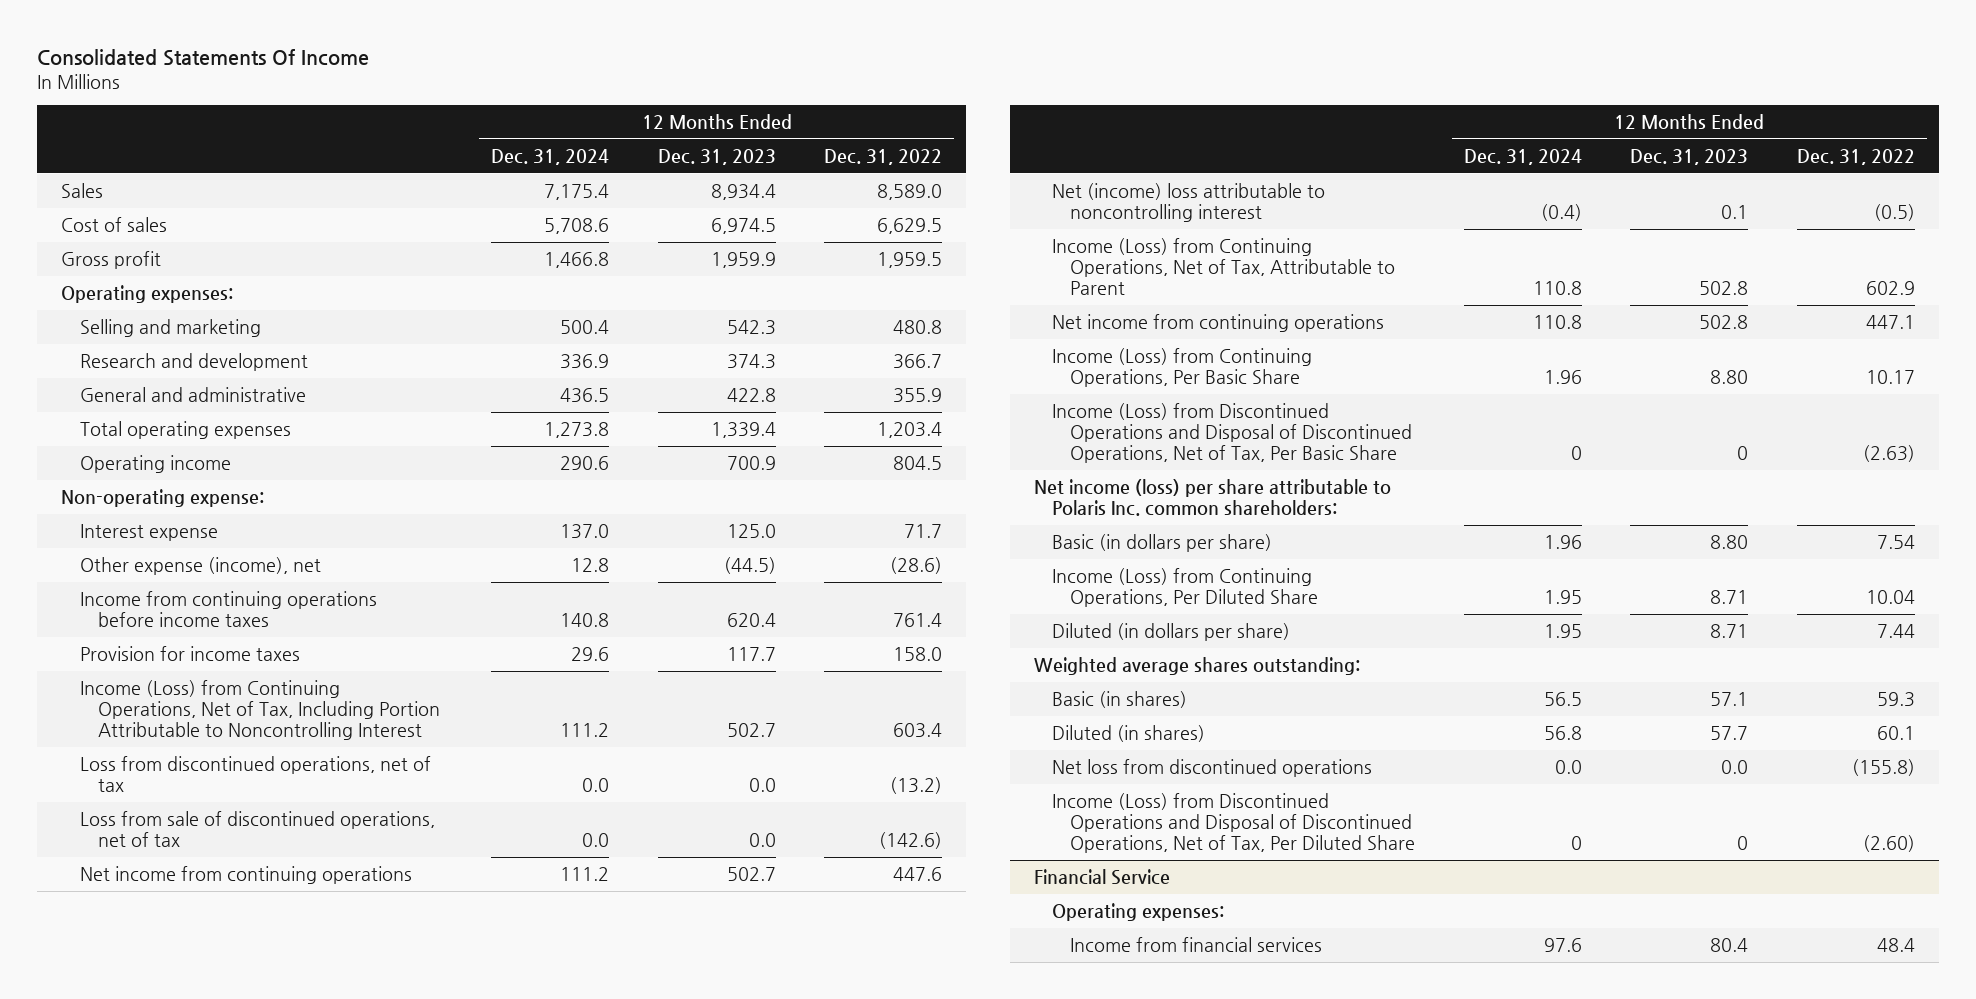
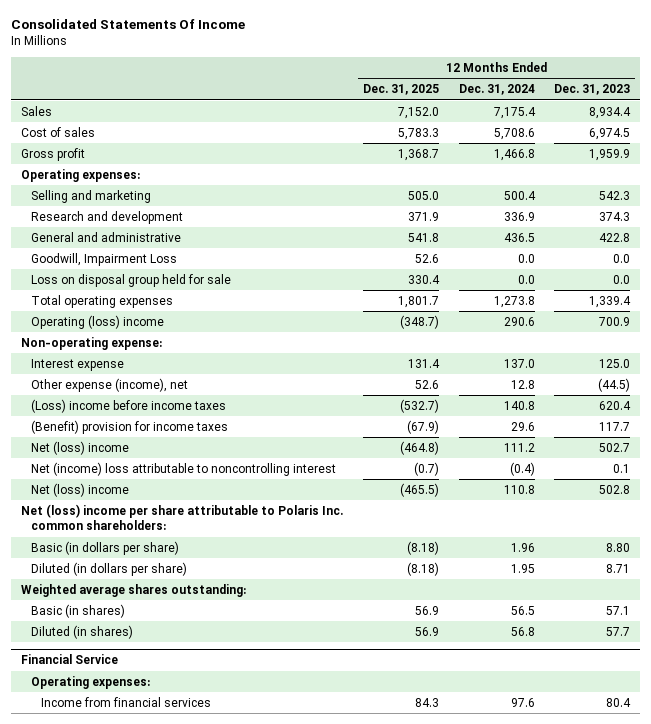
- | 12 Months Ended Dec. 31, 2024 | 12 Months Ended Dec. 31, 2023 | 12 Months Ended Dec. 31, 2022
+ | 12 Months Ended Dec. 31, 2025 | 12 Months Ended Dec. 31, 2024 | 12 Months Ended Dec. 31, 2023
+ Goodwill, Impairment Loss | 52.6 | 0.0 | 0.0
+ Loss on disposal group held for sale | 330.4 | 0.0 | 0.0
- Operating income | 290.6 | 700.9 | 804.5
+ Operating (loss) income | (348.7) | 290.6 | 700.9
- Income from continuing operations before income taxes | 140.8 | 620.4 | 761.4
- Provision for income taxes | 29.6 | 117.7 | 158.0
- Income (Loss) from Continuing Operations, Net of Tax, Including Portion Attributable to Noncontrolling Interest | 111.2 | 502.7 | 603.4
- Loss from discontinued operations, net of tax | 0.0 | 0.0 | (13.2)
- Loss from sale of discontinued operations, net of tax | 0.0 | 0.0 | (142.6)
- Net income from continuing operations | 111.2 | 502.7 | 447.6
+ (Loss) income before income taxes | (532.7) | 140.8 | 620.4
+ (Benefit) provision for income taxes | (67.9) | 29.6 | 117.7
+ Net (loss) income | (464.8) | 111.2 | 502.7
- Income (Loss) from Continuing Operations, Net of Tax, Attributable to Parent | 110.8 | 502.8 | 602.9
- Net income from continuing operations | 110.8 | 502.8 | 447.1
- Income (Loss) from Continuing Operations, Per Basic Share | 1.96 | 8.80 | 10.17
- Income (Loss) from Discontinued Operations and Disposal of Discontinued Operations, Net of Tax, Per Basic Share | 0 | 0 | (2.63)
- Net income (loss) per share attributable to Polaris Inc. common shareholders:
+ Net (loss) income | (465.5) | 110.8 | 502.8
+ Net (loss) income per share attributable to Polaris Inc. common shareholders:
- Income (Loss) from Continuing Operations, Per Diluted Share | 1.95 | 8.71 | 10.04
- Net loss from discontinued operations | 0.0 | 0.0 | (155.8)
- Income (Loss) from Discontinued Operations and Disposal of Discontinued Operations, Net of Tax, Per Diluted Share | 0 | 0 | (2.60)

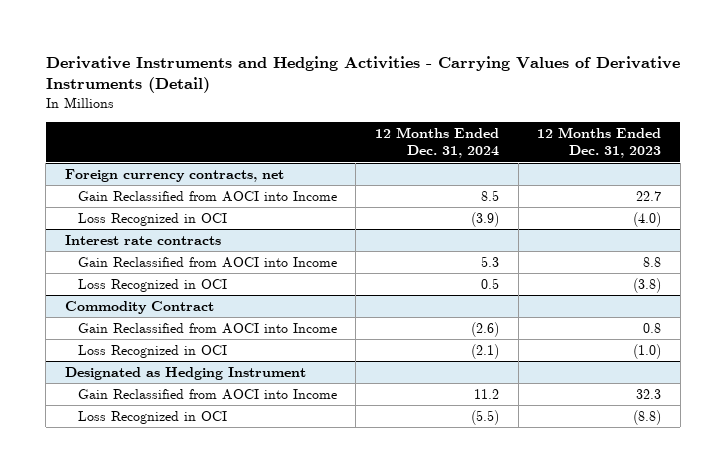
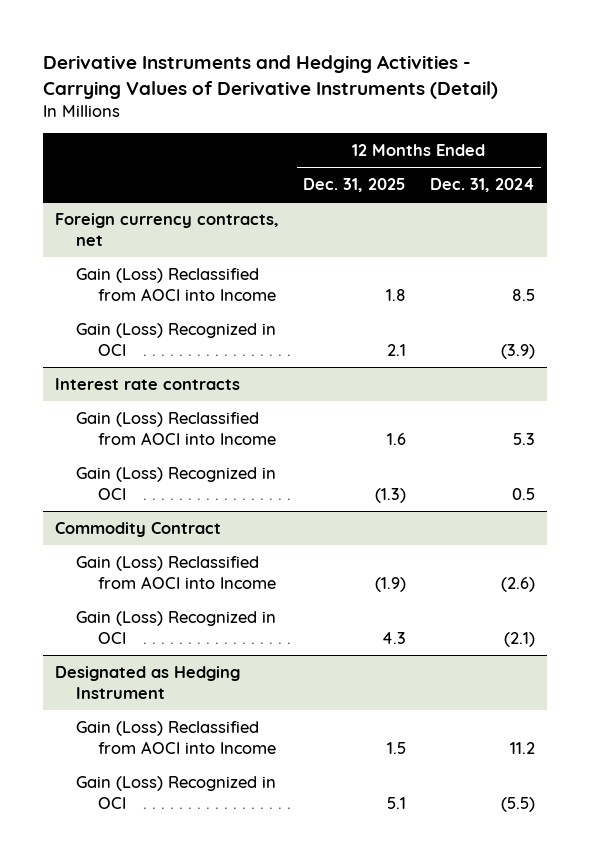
- | 12 Months Ended Dec. 31, 2024 | 12 Months Ended Dec. 31, 2023
+ | 12 Months Ended Dec. 31, 2025 | 12 Months Ended Dec. 31, 2024
@ Foreign currency contracts, net
- Gain Reclassified from AOCI into Income | 8.5 | 22.7
- Loss Recognized in OCI | (3.9) | (4.0)
+ Gain (Loss) Reclassified from AOCI into Income | 1.8 | 8.5
+ Gain (Loss) Recognized in OCI | 2.1 | (3.9)
@ Interest rate contracts
- Gain Reclassified from AOCI into Income | 5.3 | 8.8
- Loss Recognized in OCI | 0.5 | (3.8)
+ Gain (Loss) Reclassified from AOCI into Income | 1.6 | 5.3
+ Gain (Loss) Recognized in OCI | (1.3) | 0.5
@ Commodity Contract
- Gain Reclassified from AOCI into Income | (2.6) | 0.8
- Loss Recognized in OCI | (2.1) | (1.0)
+ Gain (Loss) Reclassified from AOCI into Income | (1.9) | (2.6)
+ Gain (Loss) Recognized in OCI | 4.3 | (2.1)
@ Designated as Hedging Instrument
- Gain Reclassified from AOCI into Income | 11.2 | 32.3
- Loss Recognized in OCI | (5.5) | (8.8)
+ Gain (Loss) Reclassified from AOCI into Income | 1.5 | 11.2
+ Gain (Loss) Recognized in OCI | 5.1 | (5.5)

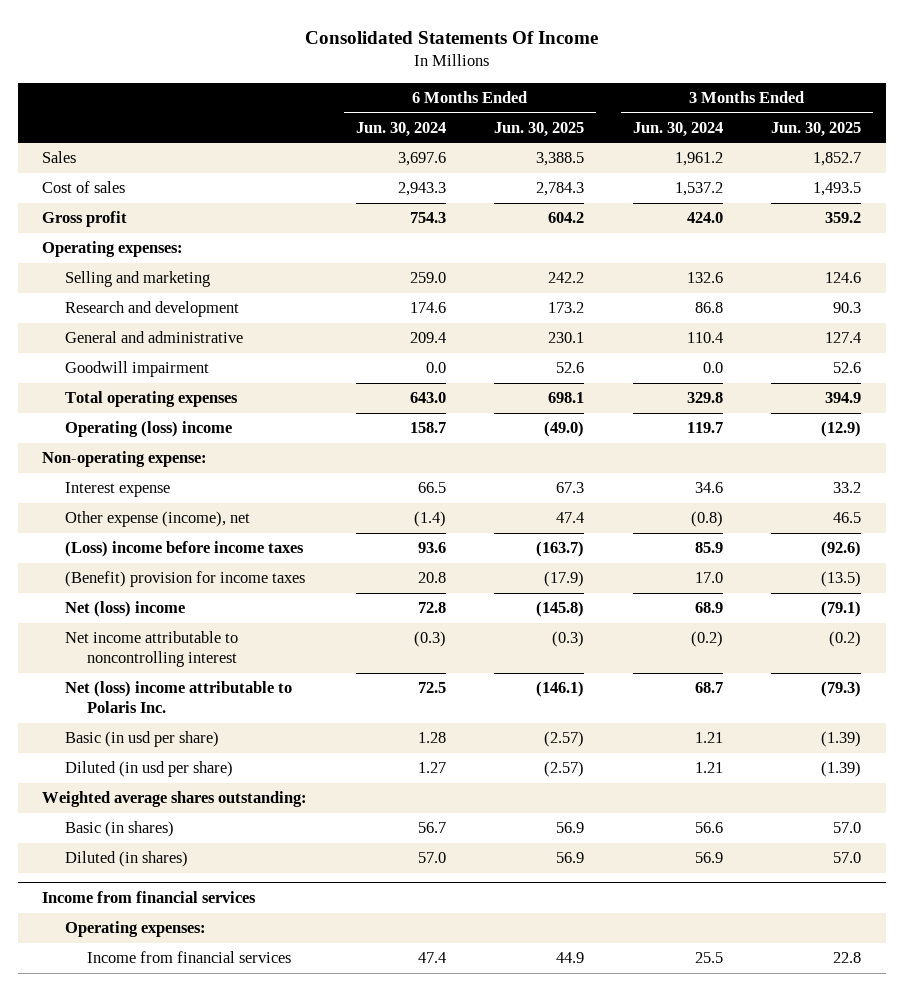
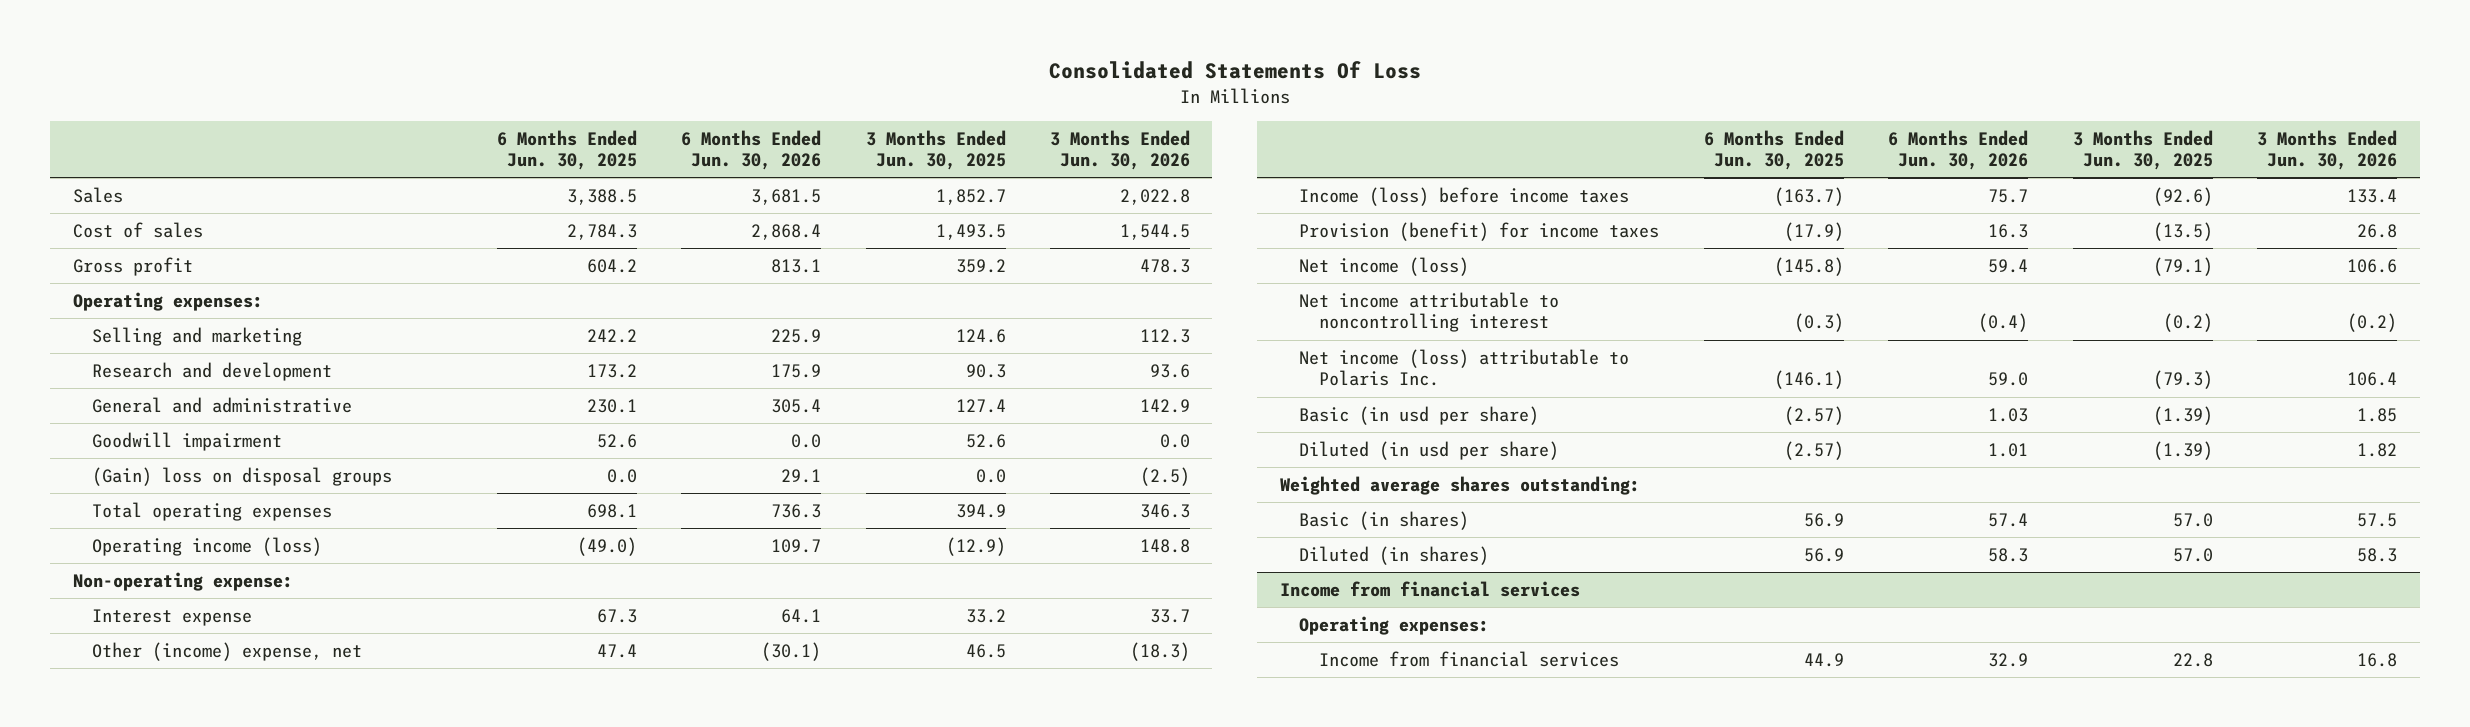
- Consolidated Statements Of Income
+ Consolidated Statements Of Loss
- | 6 Months Ended Jun. 30, 2024 | 6 Months Ended Jun. 30, 2025 | 3 Months Ended Jun. 30, 2024 | 3 Months Ended Jun. 30, 2025
+ | 6 Months Ended Jun. 30, 2025 | 6 Months Ended Jun. 30, 2026 | 3 Months Ended Jun. 30, 2025 | 3 Months Ended Jun. 30, 2026
+ (Gain) loss on disposal groups | 0.0 | 29.1 | 0.0 | (2.5)
- Operating (loss) income | 158.7 | (49.0) | 119.7 | (12.9)
+ Operating income (loss) | (49.0) | 109.7 | (12.9) | 148.8
- Other expense (income), net | (1.4) | 47.4 | (0.8) | 46.5
- (Loss) income before income taxes | 93.6 | (163.7) | 85.9 | (92.6)
- (Benefit) provision for income taxes | 20.8 | (17.9) | 17.0 | (13.5)
- Net (loss) income | 72.8 | (145.8) | 68.9 | (79.1)
+ Other (income) expense, net | 47.4 | (30.1) | 46.5 | (18.3)
+ Income (loss) before income taxes | (163.7) | 75.7 | (92.6) | 133.4
+ Provision (benefit) for income taxes | (17.9) | 16.3 | (13.5) | 26.8
+ Net income (loss) | (145.8) | 59.4 | (79.1) | 106.6
- Net (loss) income attributable to Polaris Inc. | 72.5 | (146.1) | 68.7 | (79.3)
+ Net income (loss) attributable to Polaris Inc. | (146.1) | 59.0 | (79.3) | 106.4

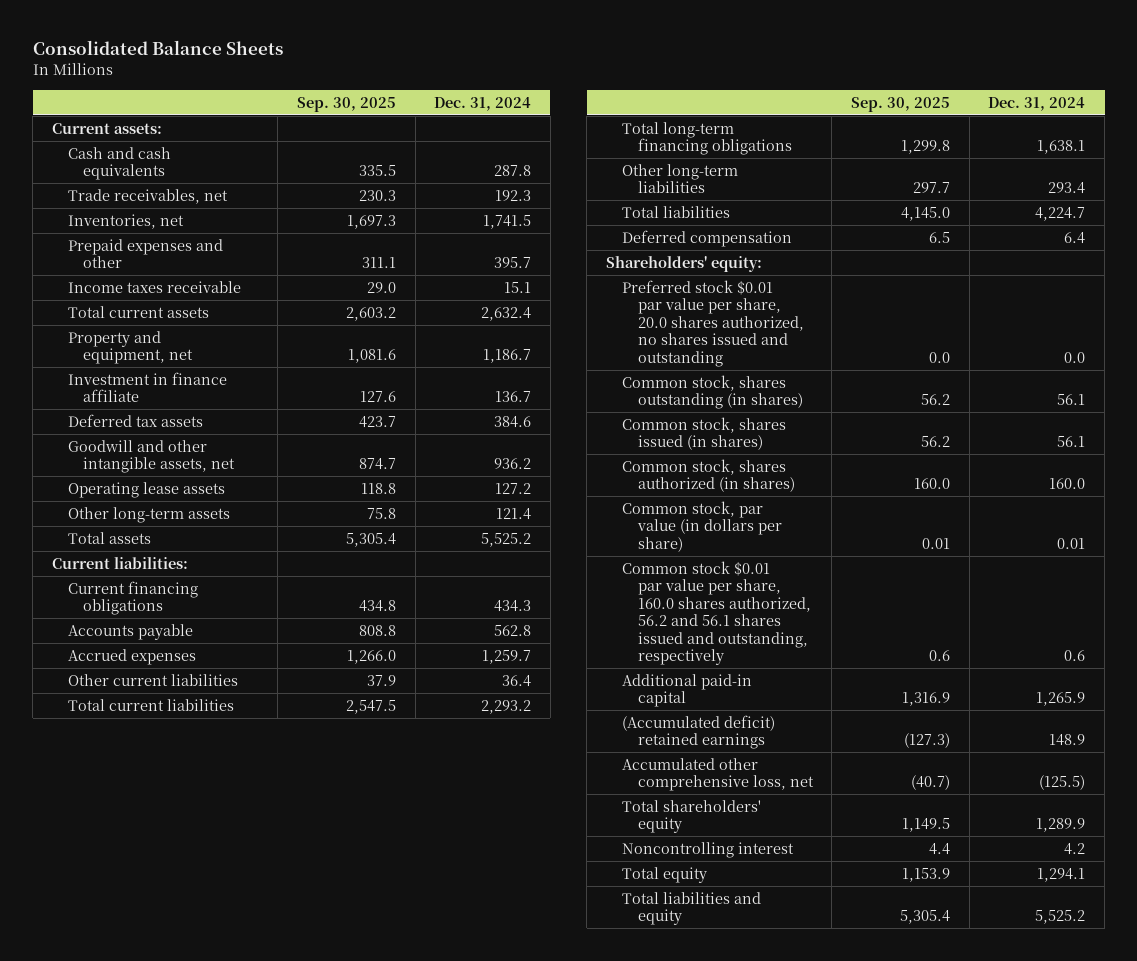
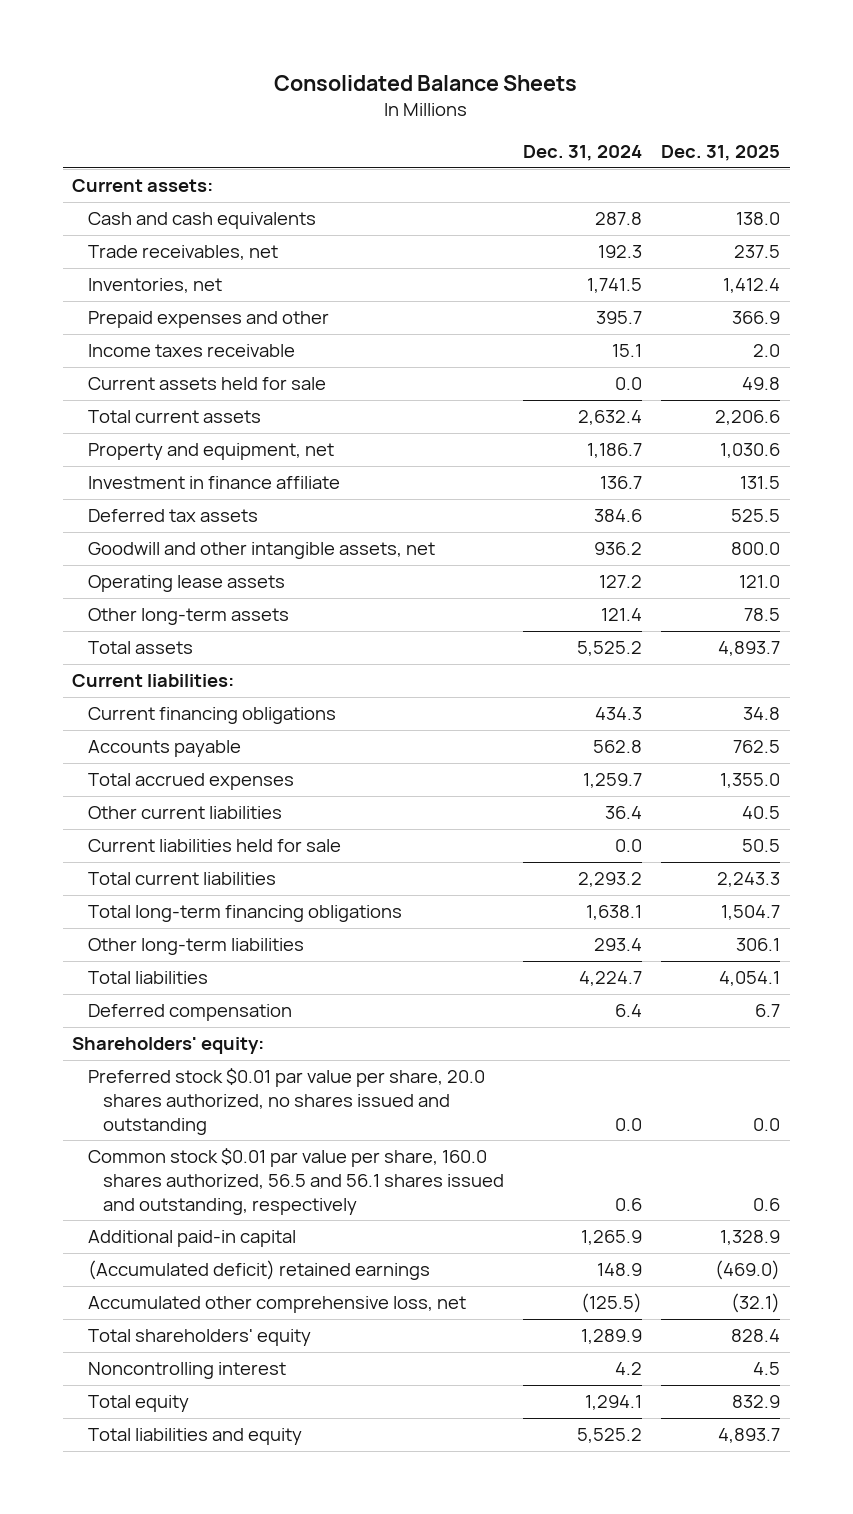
- | Sep. 30, 2025 | Dec. 31, 2024
+ | Dec. 31, 2024 | Dec. 31, 2025
+ Current assets held for sale | 0.0 | 49.8
- Accrued expenses | 1,266.0 | 1,259.7
+ Total accrued expenses | 1,259.7 | 1,355.0
+ Current liabilities held for sale | 0.0 | 50.5
- Common stock, shares outstanding (in shares) | 56.2 | 56.1
- Common stock, shares issued (in shares) | 56.2 | 56.1
- Common stock, shares authorized (in shares) | 160.0 | 160.0
- Common stock, par value (in dollars per share) | 0.01 | 0.01
- Common stock $0.01 par value per share, 160.0 shares authorized, 56.2 and 56.1 shares issued and outstanding, respectively | 0.6 | 0.6
+ Common stock $0.01 par value per share, 160.0 shares authorized, 56.5 and 56.1 shares issued and outstanding, respectively | 0.6 | 0.6

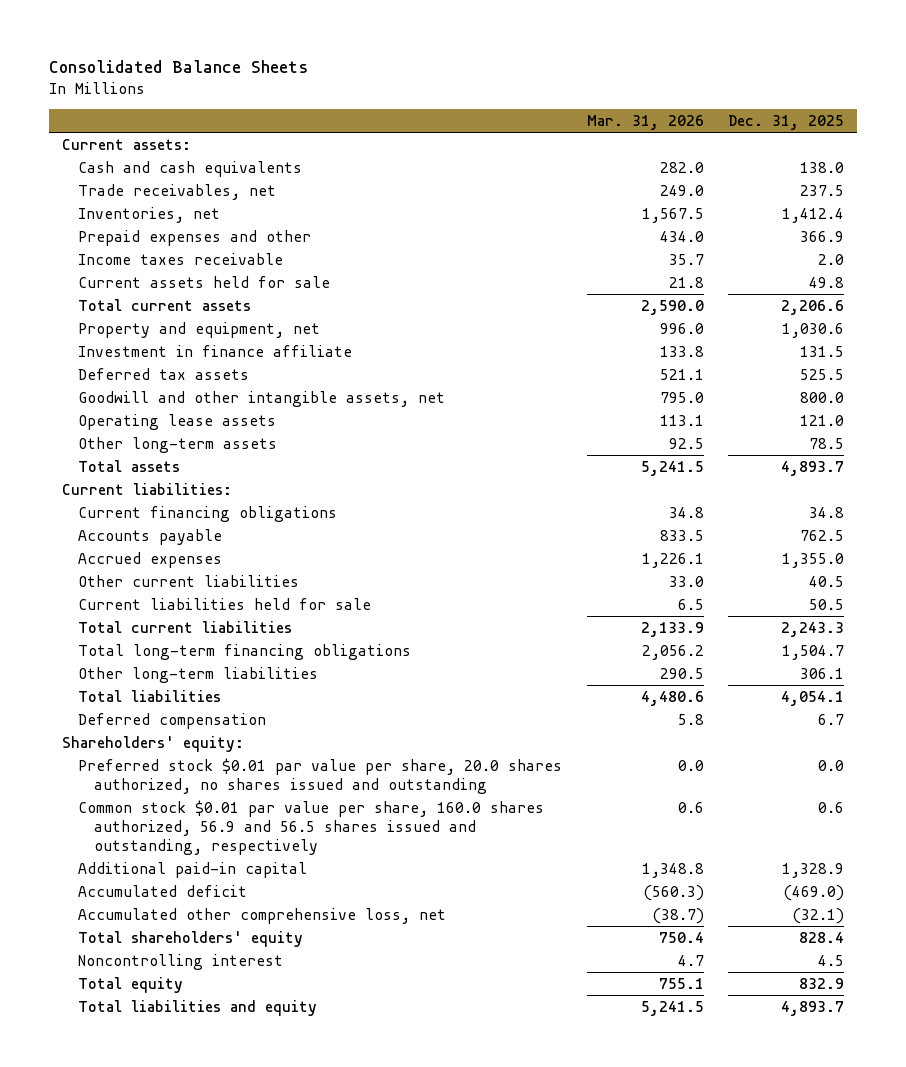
- | Dec. 31, 2024 | Dec. 31, 2025
+ | Mar. 31, 2026 | Dec. 31, 2025
- Total accrued expenses | 1,259.7 | 1,355.0
+ Accrued expenses | 1,226.1 | 1,355.0
- Common stock $0.01 par value per share, 160.0 shares authorized, 56.5 and 56.1 shares issued and outstanding, respectively | 0.6 | 0.6
+ Common stock $0.01 par value per share, 160.0 shares authorized, 56.9 and 56.5 shares issued and outstanding, respectively | 0.6 | 0.6
- (Accumulated deficit) retained earnings | 148.9 | (469.0)
+ Accumulated deficit | (560.3) | (469.0)

